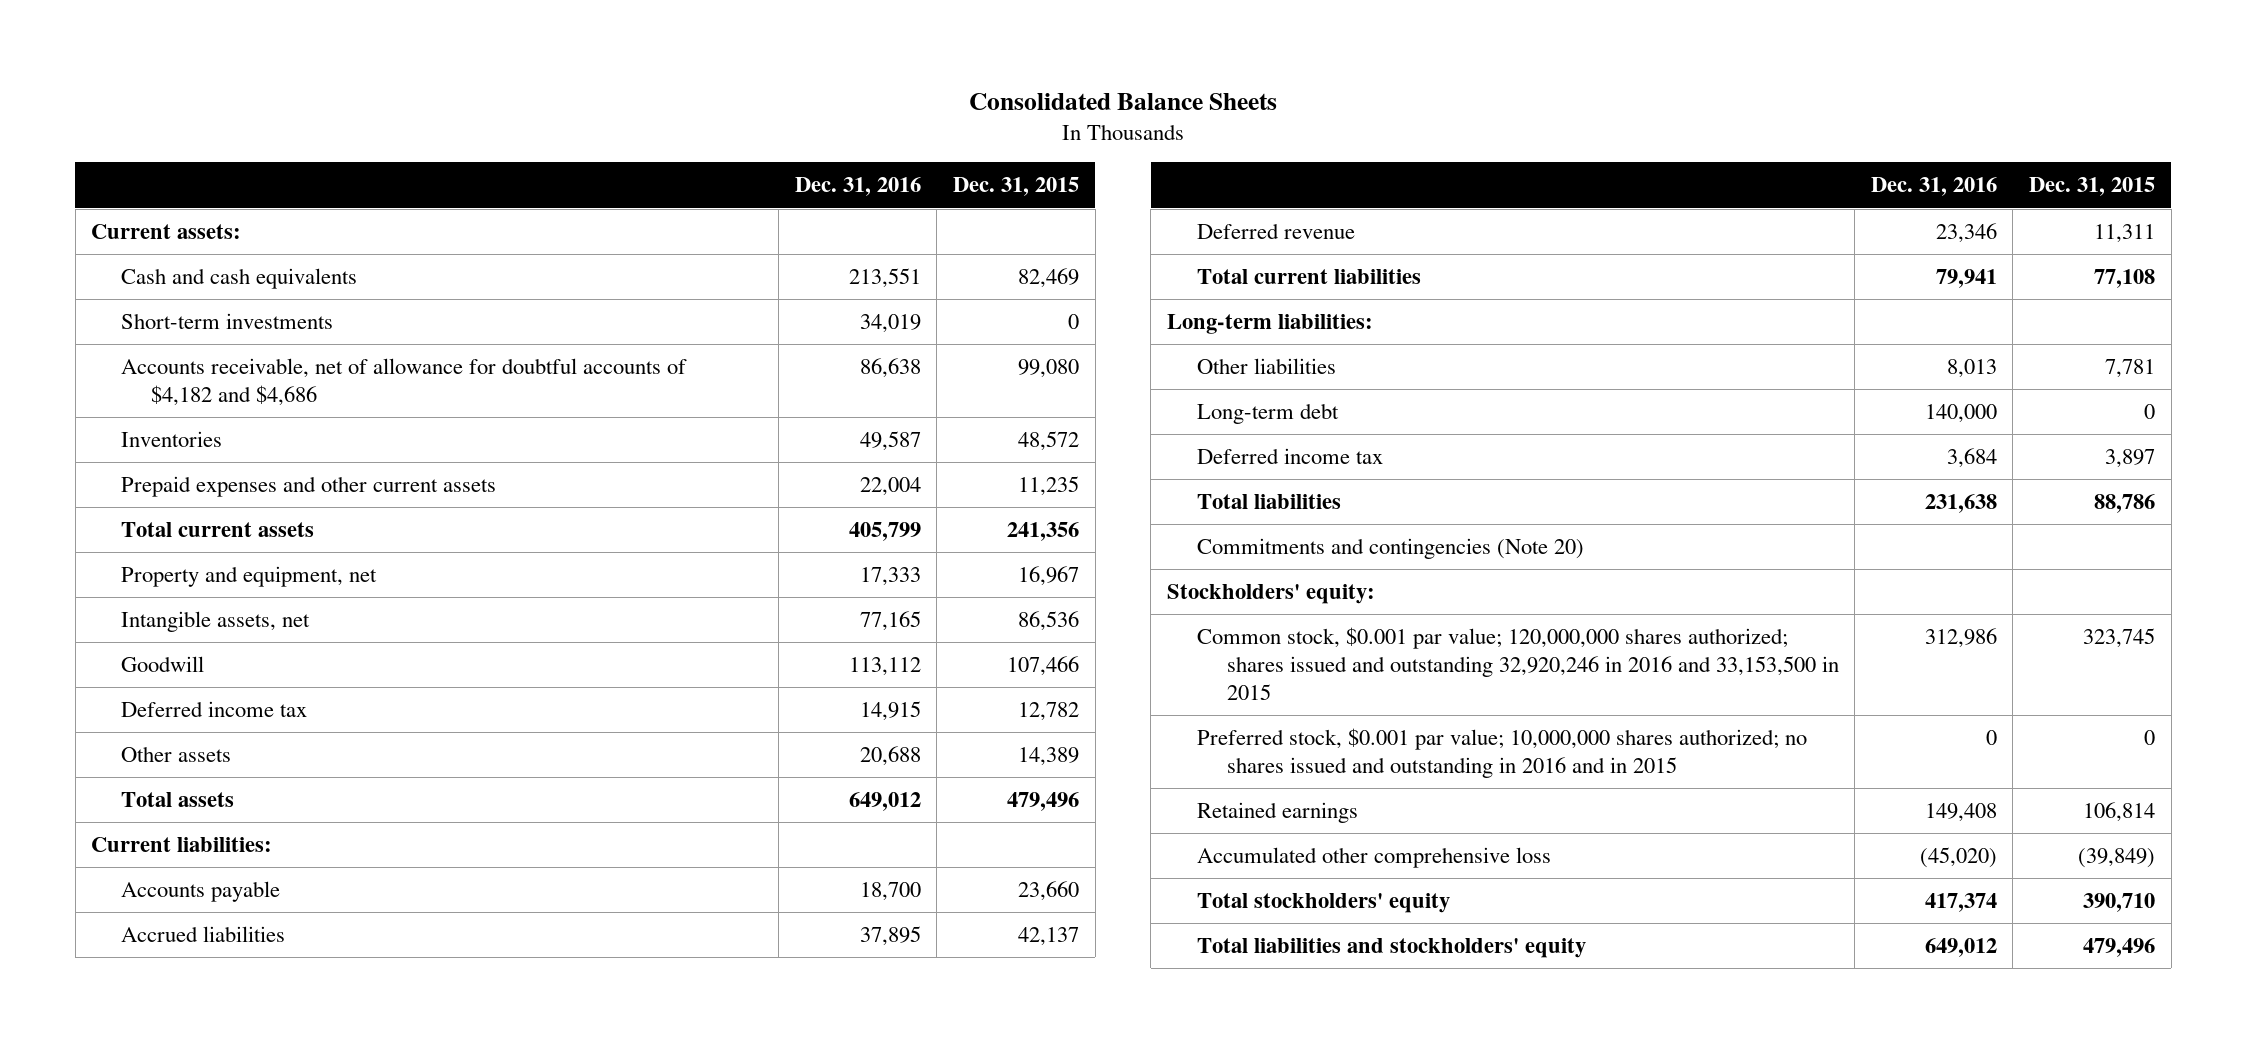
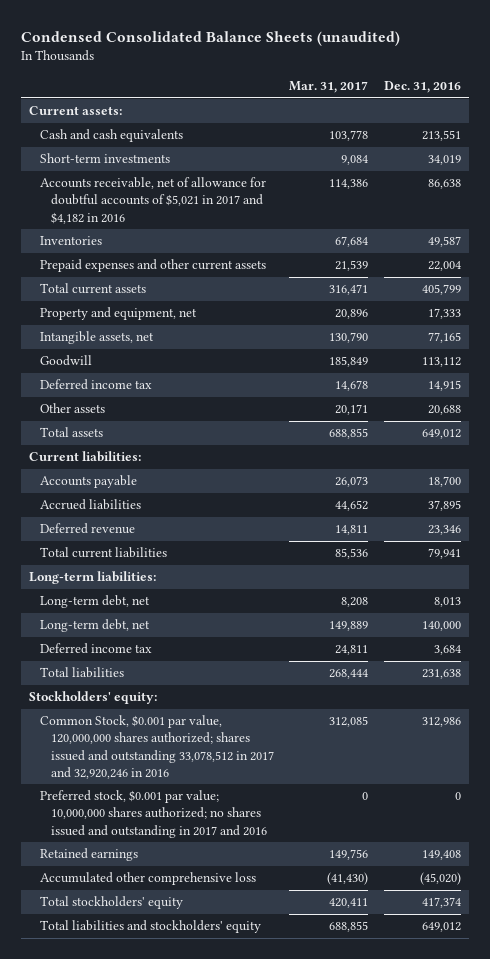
- Consolidated Balance Sheets
+ Condensed Consolidated Balance Sheets (unaudited)
- | Dec. 31, 2016 | Dec. 31, 2015
+ | Mar. 31, 2017 | Dec. 31, 2016
- Accounts receivable, net of allowance for doubtful accounts of $4,182 and $4,686 | 86,638 | 99,080
+ Accounts receivable, net of allowance for doubtful accounts of $5,021 in 2017 and $4,182 in 2016 | 114,386 | 86,638
- Other liabilities | 8,013 | 7,781
- Long-term debt | 140,000 | 0
+ Long-term debt, net | 8,208 | 8,013
+ Long-term debt, net | 149,889 | 140,000
- Commitments and contingencies (Note 20)
- Common stock, $0.001 par value; 120,000,000 shares authorized; shares issued and outstanding 32,920,246 in 2016 and 33,153,500 in 2015 | 312,986 | 323,745
- Preferred stock, $0.001 par value; 10,000,000 shares authorized; no shares issued and outstanding in 2016 and in 2015 | 0 | 0
+ Common Stock, $0.001 par value, 120,000,000 shares authorized; shares issued and outstanding 33,078,512 in 2017 and 32,920,246 in 2016 | 312,085 | 312,986
+ Preferred stock, $0.001 par value; 10,000,000 shares authorized; no shares issued and outstanding in 2017 and 2016 | 0 | 0

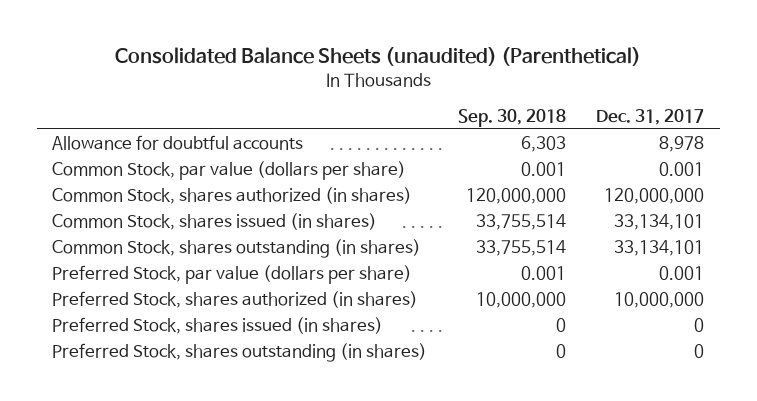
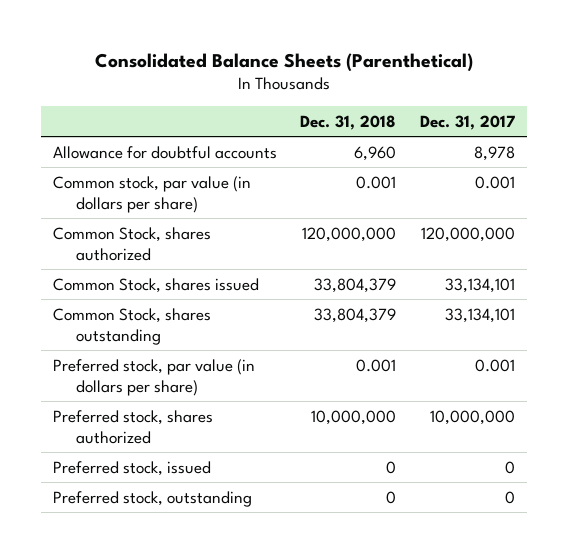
- Consolidated Balance Sheets (unaudited) (Parenthetical)
+ Consolidated Balance Sheets (Parenthetical)
- | Sep. 30, 2018 | Dec. 31, 2017
+ | Dec. 31, 2018 | Dec. 31, 2017
- Common Stock, par value (dollars per share) | 0.001 | 0.001
- Common Stock, shares authorized (in shares) | 120,000,000 | 120,000,000
- Common Stock, shares issued (in shares) | 33,755,514 | 33,134,101
- Common Stock, shares outstanding (in shares) | 33,755,514 | 33,134,101
- Preferred Stock, par value (dollars per share) | 0.001 | 0.001
- Preferred Stock, shares authorized (in shares) | 10,000,000 | 10,000,000
- Preferred Stock, shares issued (in shares) | 0 | 0
- Preferred Stock, shares outstanding (in shares) | 0 | 0
+ Common stock, par value (in dollars per share) | 0.001 | 0.001
+ Common Stock, shares authorized | 120,000,000 | 120,000,000
+ Common Stock, shares issued | 33,804,379 | 33,134,101
+ Common Stock, shares outstanding | 33,804,379 | 33,134,101
+ Preferred stock, par value (in dollars per share) | 0.001 | 0.001
+ Preferred stock, shares authorized | 10,000,000 | 10,000,000
+ Preferred stock, issued | 0 | 0
+ Preferred stock, outstanding | 0 | 0

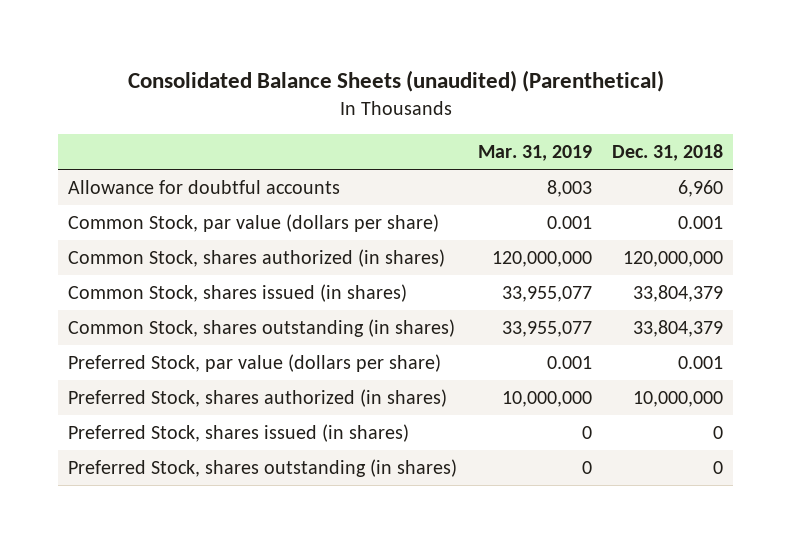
- Consolidated Balance Sheets (Parenthetical)
+ Consolidated Balance Sheets (unaudited) (Parenthetical)
- | Dec. 31, 2018 | Dec. 31, 2017
+ | Mar. 31, 2019 | Dec. 31, 2018
- Common stock, par value (in dollars per share) | 0.001 | 0.001
- Common Stock, shares authorized | 120,000,000 | 120,000,000
- Common Stock, shares issued | 33,804,379 | 33,134,101
- Common Stock, shares outstanding | 33,804,379 | 33,134,101
- Preferred stock, par value (in dollars per share) | 0.001 | 0.001
- Preferred stock, shares authorized | 10,000,000 | 10,000,000
- Preferred stock, issued | 0 | 0
- Preferred stock, outstanding | 0 | 0
+ Common Stock, par value (dollars per share) | 0.001 | 0.001
+ Common Stock, shares authorized (in shares) | 120,000,000 | 120,000,000
+ Common Stock, shares issued (in shares) | 33,955,077 | 33,804,379
+ Common Stock, shares outstanding (in shares) | 33,955,077 | 33,804,379
+ Preferred Stock, par value (dollars per share) | 0.001 | 0.001
+ Preferred Stock, shares authorized (in shares) | 10,000,000 | 10,000,000
+ Preferred Stock, shares issued (in shares) | 0 | 0
+ Preferred Stock, shares outstanding (in shares) | 0 | 0

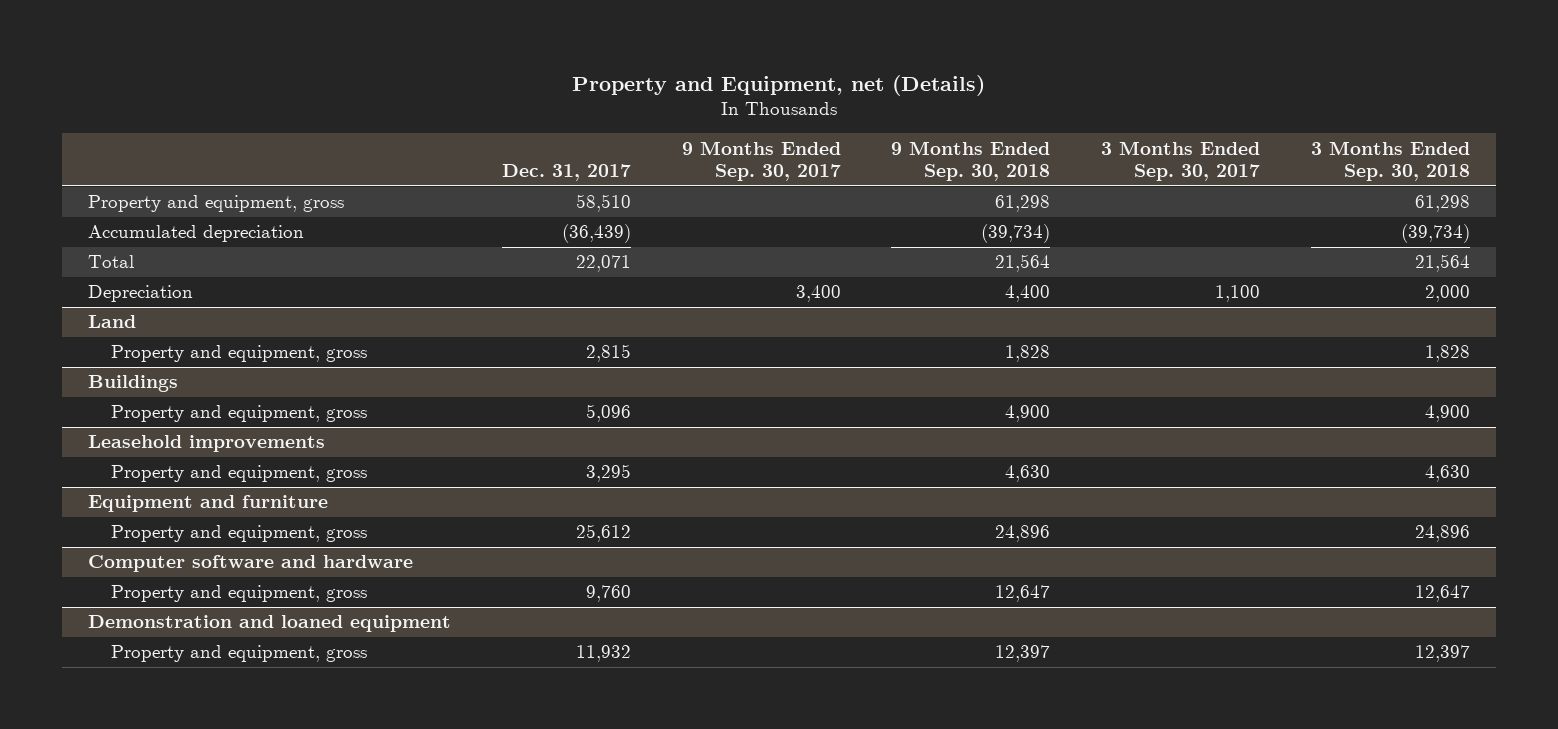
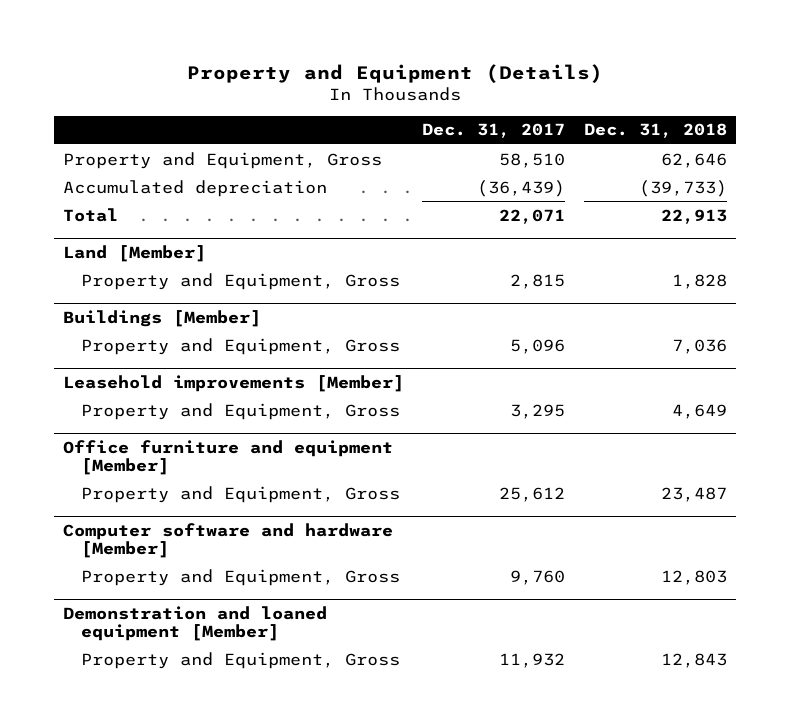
- Property and Equipment, net (Details)
+ Property and Equipment (Details)
- | Dec. 31, 2017 | 9 Months Ended Sep. 30, 2017 | 9 Months Ended Sep. 30, 2018 | 3 Months Ended Sep. 30, 2017 | 3 Months Ended Sep. 30, 2018
+ | Dec. 31, 2017 | Dec. 31, 2018
- Property and equipment, gross | 58,510 | | 61,298 | | 61,298
+ Property and Equipment, Gross | 58,510 | 62,646
- Depreciation | | 3,400 | 4,400 | 1,100 | 2,000
- Land
- Property and equipment, gross | 2,815 | | 1,828 | | 1,828
- Buildings
- Property and equipment, gross | 5,096 | | 4,900 | | 4,900
- Leasehold improvements
- Property and equipment, gross | 3,295 | | 4,630 | | 4,630
- Equipment and furniture
- Property and equipment, gross | 25,612 | | 24,896 | | 24,896
- Computer software and hardware
- Property and equipment, gross | 9,760 | | 12,647 | | 12,647
- Demonstration and loaned equipment
- Property and equipment, gross | 11,932 | | 12,397 | | 12,397
+ Land [Member]
+ Property and Equipment, Gross | 2,815 | 1,828
+ Buildings [Member]
+ Property and Equipment, Gross | 5,096 | 7,036
+ Leasehold improvements [Member]
+ Property and Equipment, Gross | 3,295 | 4,649
+ Office furniture and equipment [Member]
+ Property and Equipment, Gross | 25,612 | 23,487
+ Computer software and hardware [Member]
+ Property and Equipment, Gross | 9,760 | 12,803
+ Demonstration and loaned equipment [Member]
+ Property and Equipment, Gross | 11,932 | 12,843

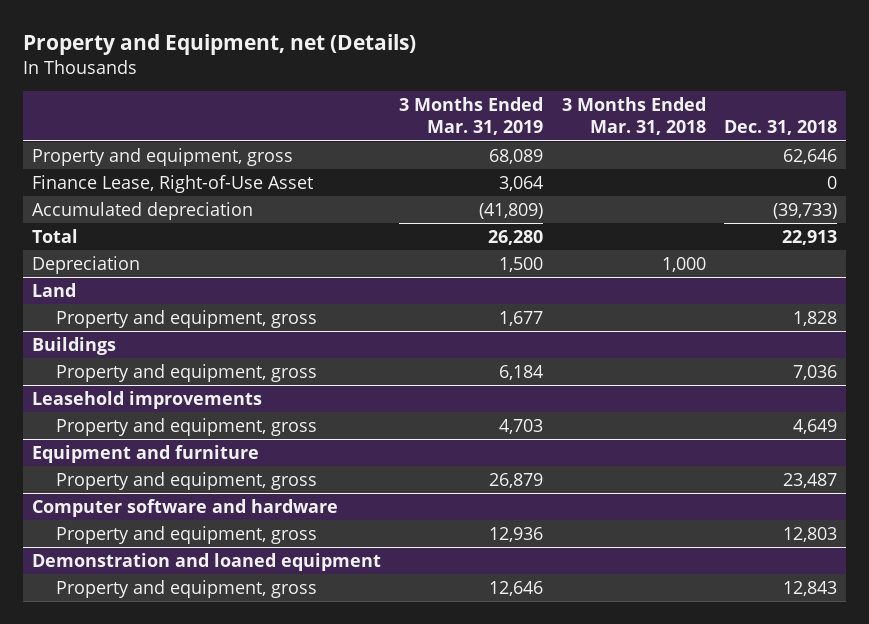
- Property and Equipment (Details)
+ Property and Equipment, net (Details)
- | Dec. 31, 2017 | Dec. 31, 2018
+ | 3 Months Ended Mar. 31, 2019 | 3 Months Ended Mar. 31, 2018 | Dec. 31, 2018
- Property and Equipment, Gross | 58,510 | 62,646
+ Property and equipment, gross | 68,089 | | 62,646
+ Finance Lease, Right-of-Use Asset | 3,064 | | 0
- Land [Member]
- Property and Equipment, Gross | 2,815 | 1,828
- Buildings [Member]
- Property and Equipment, Gross | 5,096 | 7,036
- Leasehold improvements [Member]
- Property and Equipment, Gross | 3,295 | 4,649
- Office furniture and equipment [Member]
- Property and Equipment, Gross | 25,612 | 23,487
- Computer software and hardware [Member]
- Property and Equipment, Gross | 9,760 | 12,803
- Demonstration and loaned equipment [Member]
- Property and Equipment, Gross | 11,932 | 12,843
+ Depreciation | 1,500 | 1,000 |
+ Land
+ Property and equipment, gross | 1,677 | | 1,828
+ Buildings
+ Property and equipment, gross | 6,184 | | 7,036
+ Leasehold improvements
+ Property and equipment, gross | 4,703 | | 4,649
+ Equipment and furniture
+ Property and equipment, gross | 26,879 | | 23,487
+ Computer software and hardware
+ Property and equipment, gross | 12,936 | | 12,803
+ Demonstration and loaned equipment
+ Property and equipment, gross | 12,646 | | 12,843

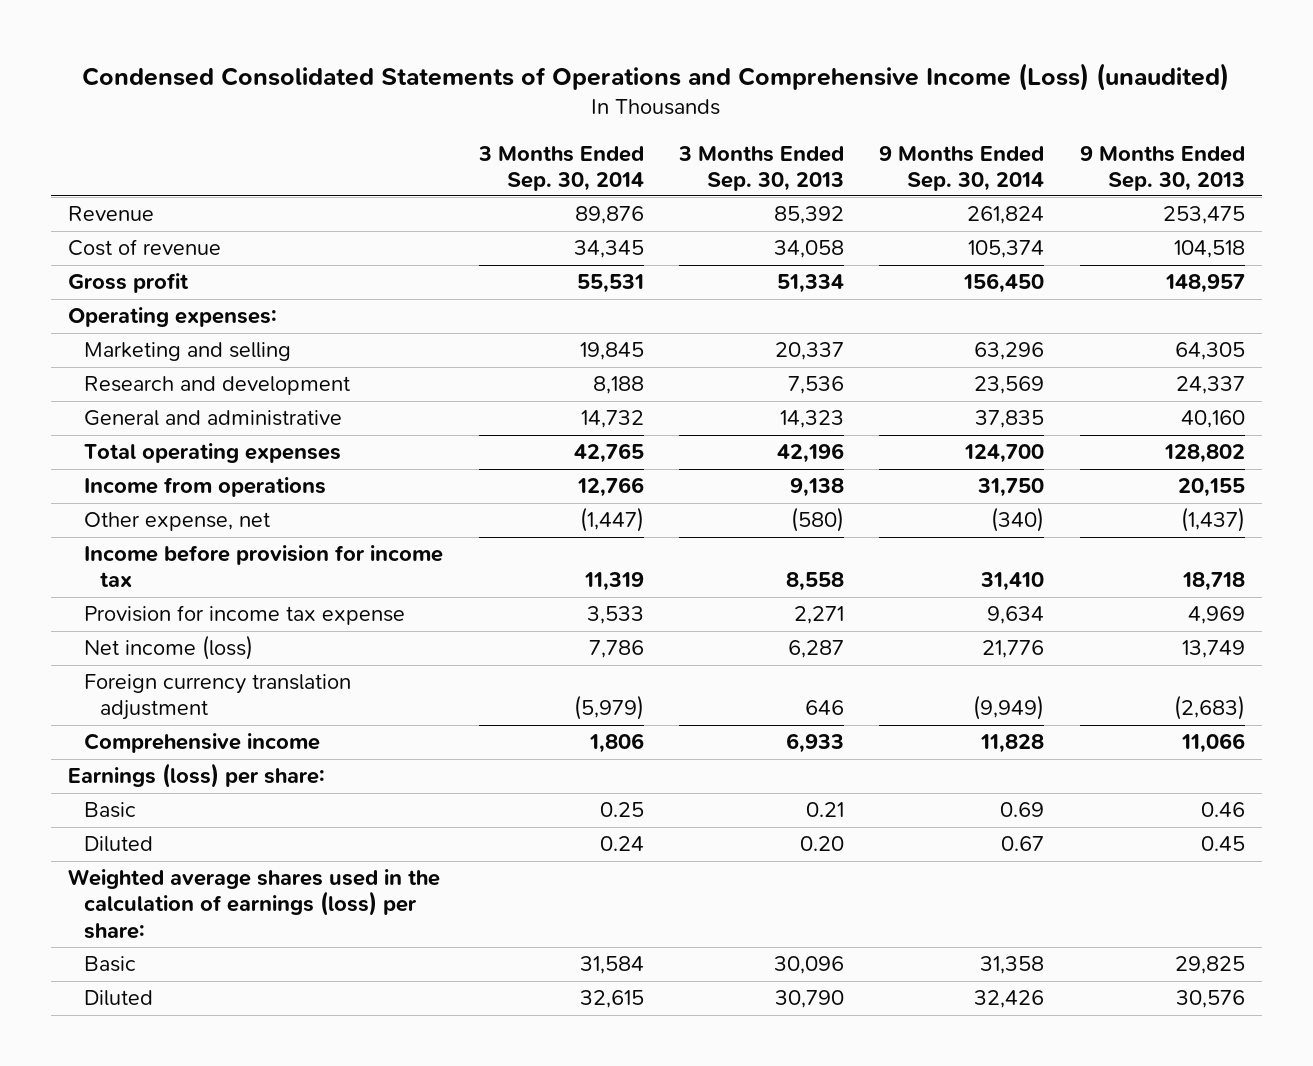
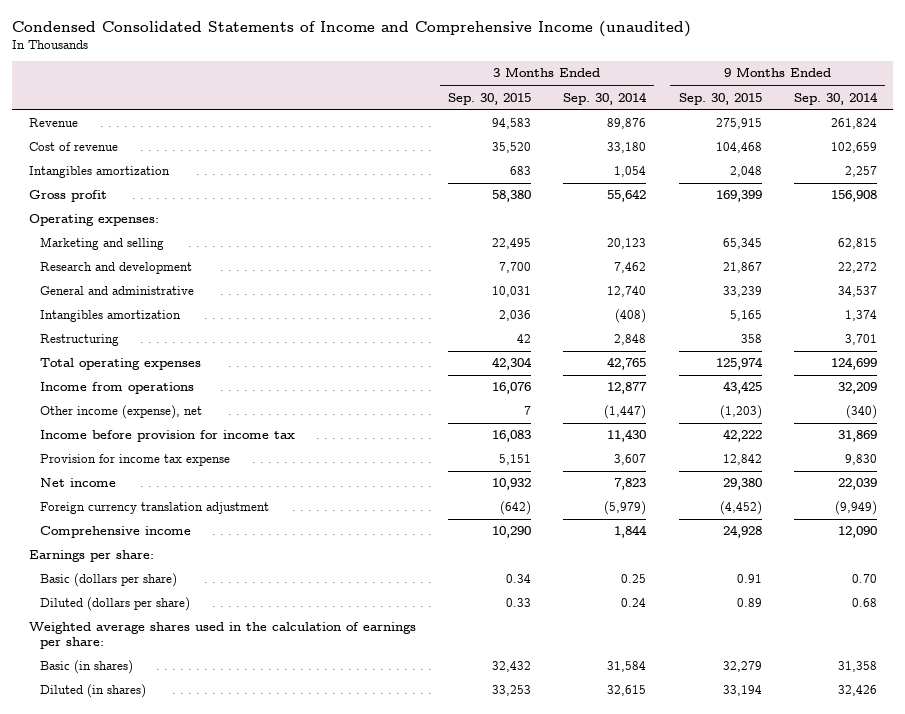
- Condensed Consolidated Statements of Operations and Comprehensive Income (Loss) (unaudited)
+ Condensed Consolidated Statements of Income and Comprehensive Income (unaudited)
- | 3 Months Ended Sep. 30, 2014 | 3 Months Ended Sep. 30, 2013 | 9 Months Ended Sep. 30, 2014 | 9 Months Ended Sep. 30, 2013
+ | 3 Months Ended Sep. 30, 2015 | 3 Months Ended Sep. 30, 2014 | 9 Months Ended Sep. 30, 2015 | 9 Months Ended Sep. 30, 2014
- Cost of revenue | 34,345 | 34,058 | 105,374 | 104,518
- Gross profit | 55,531 | 51,334 | 156,450 | 148,957
+ Cost of revenue | 35,520 | 33,180 | 104,468 | 102,659
+ Intangibles amortization | 683 | 1,054 | 2,048 | 2,257
+ Gross profit | 58,380 | 55,642 | 169,399 | 156,908
- Marketing and selling | 19,845 | 20,337 | 63,296 | 64,305
- Research and development | 8,188 | 7,536 | 23,569 | 24,337
- General and administrative | 14,732 | 14,323 | 37,835 | 40,160
- Total operating expenses | 42,765 | 42,196 | 124,700 | 128,802
- Income from operations | 12,766 | 9,138 | 31,750 | 20,155
- Other expense, net | (1,447) | (580) | (340) | (1,437)
- Income before provision for income tax | 11,319 | 8,558 | 31,410 | 18,718
- Provision for income tax expense | 3,533 | 2,271 | 9,634 | 4,969
- Net income (loss) | 7,786 | 6,287 | 21,776 | 13,749
+ Marketing and selling | 22,495 | 20,123 | 65,345 | 62,815
+ Research and development | 7,700 | 7,462 | 21,867 | 22,272
+ General and administrative | 10,031 | 12,740 | 33,239 | 34,537
+ Intangibles amortization | 2,036 | (408) | 5,165 | 1,374
+ Restructuring | 42 | 2,848 | 358 | 3,701
+ Total operating expenses | 42,304 | 42,765 | 125,974 | 124,699
+ Income from operations | 16,076 | 12,877 | 43,425 | 32,209
+ Other income (expense), net | 7 | (1,447) | (1,203) | (340)
+ Income before provision for income tax | 16,083 | 11,430 | 42,222 | 31,869
+ Provision for income tax expense | 5,151 | 3,607 | 12,842 | 9,830
+ Net income | 10,932 | 7,823 | 29,380 | 22,039
- Comprehensive income | 1,806 | 6,933 | 11,828 | 11,066
- Earnings (loss) per share:
- Basic | 0.25 | 0.21 | 0.69 | 0.46
- Diluted | 0.24 | 0.20 | 0.67 | 0.45
- Weighted average shares used in the calculation of earnings (loss) per share:
- Basic | 31,584 | 30,096 | 31,358 | 29,825
- Diluted | 32,615 | 30,790 | 32,426 | 30,576
+ Comprehensive income | 10,290 | 1,844 | 24,928 | 12,090
+ Earnings per share:
+ Basic (dollars per share) | 0.34 | 0.25 | 0.91 | 0.70
+ Diluted (dollars per share) | 0.33 | 0.24 | 0.89 | 0.68
+ Weighted average shares used in the calculation of earnings per share:
+ Basic (in shares) | 32,432 | 31,584 | 32,279 | 31,358
+ Diluted (in shares) | 33,253 | 32,615 | 33,194 | 32,426

